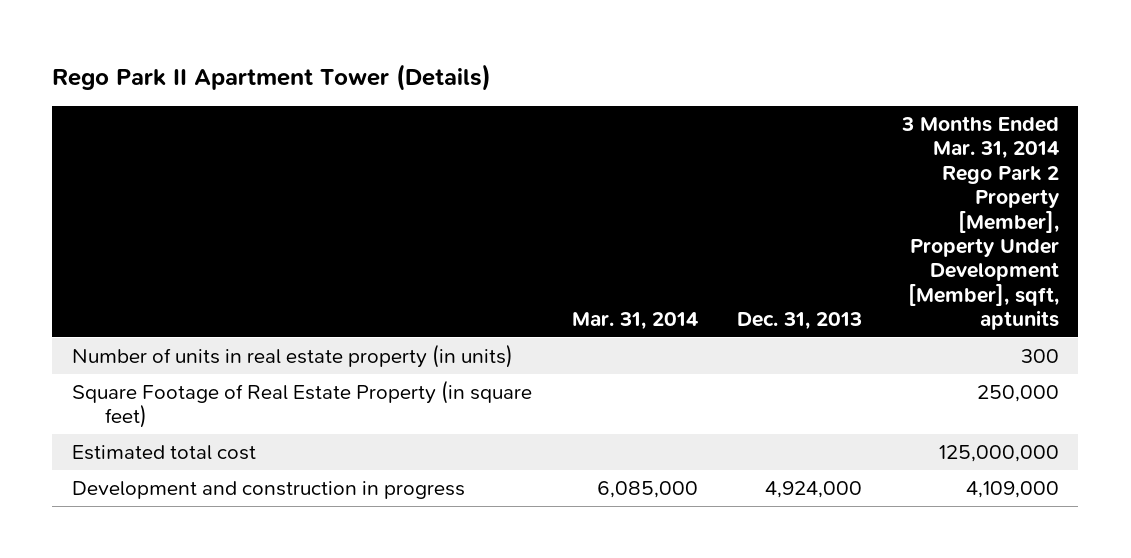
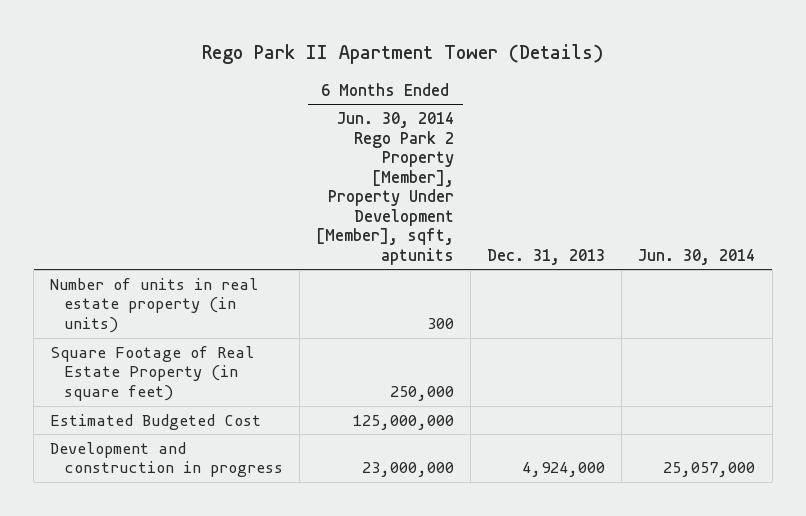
- | Mar. 31, 2014 | Dec. 31, 2013 | 3 Months Ended Mar. 31, 2014 Rego Park 2 Property [Member], Property Under Development [Member], sqft, aptunits
+ | 6 Months Ended Jun. 30, 2014 Rego Park 2 Property [Member], Property Under Development [Member], sqft, aptunits | Dec. 31, 2013 | Jun. 30, 2014
- Estimated total cost | | | 125,000,000
+ Estimated Budgeted Cost | 125,000,000 | |

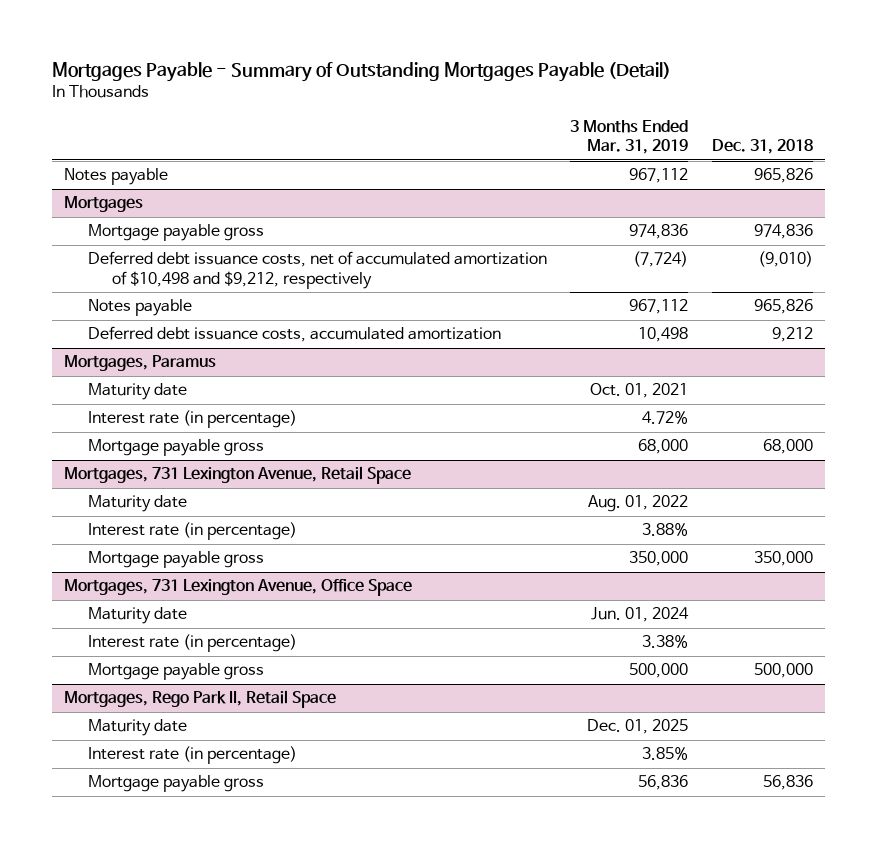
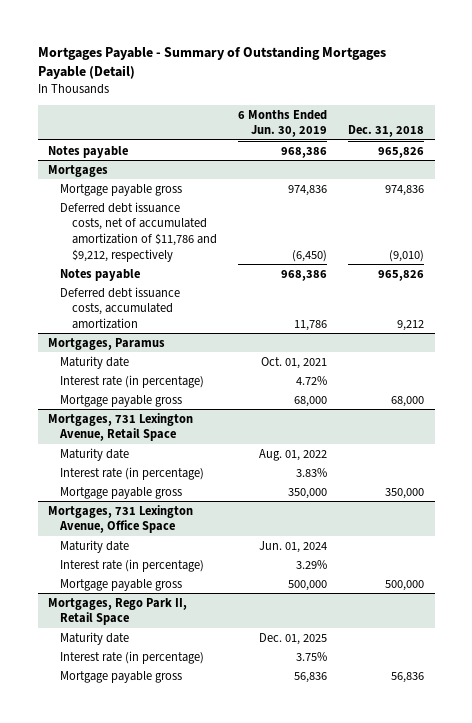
- | 3 Months Ended Mar. 31, 2019 | Dec. 31, 2018
+ | 6 Months Ended Jun. 30, 2019 | Dec. 31, 2018
@ Mortgages
- Deferred debt issuance costs, net of accumulated amortization of $10,498 and $9,212, respectively | (7,724) | (9,010)
+ Deferred debt issuance costs, net of accumulated amortization of $11,786 and $9,212, respectively | (6,450) | (9,010)

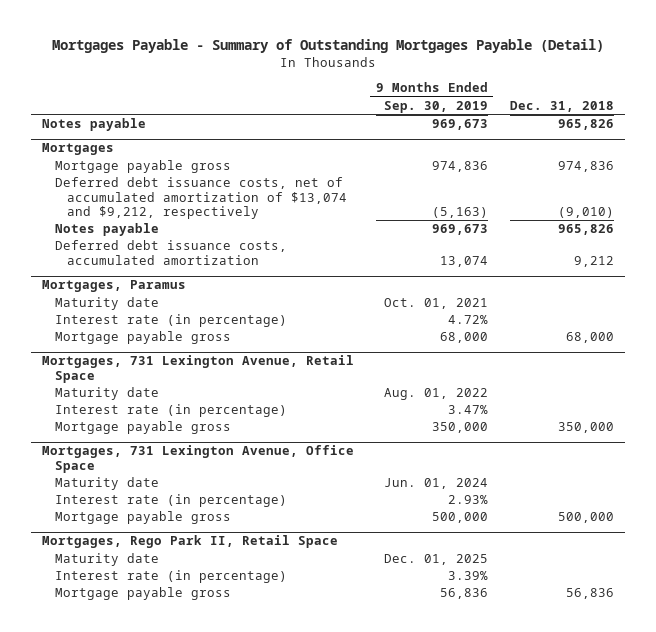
- | 6 Months Ended Jun. 30, 2019 | Dec. 31, 2018
+ | 9 Months Ended Sep. 30, 2019 | Dec. 31, 2018
@ Mortgages
- Deferred debt issuance costs, net of accumulated amortization of $11,786 and $9,212, respectively | (6,450) | (9,010)
+ Deferred debt issuance costs, net of accumulated amortization of $13,074 and $9,212, respectively | (5,163) | (9,010)

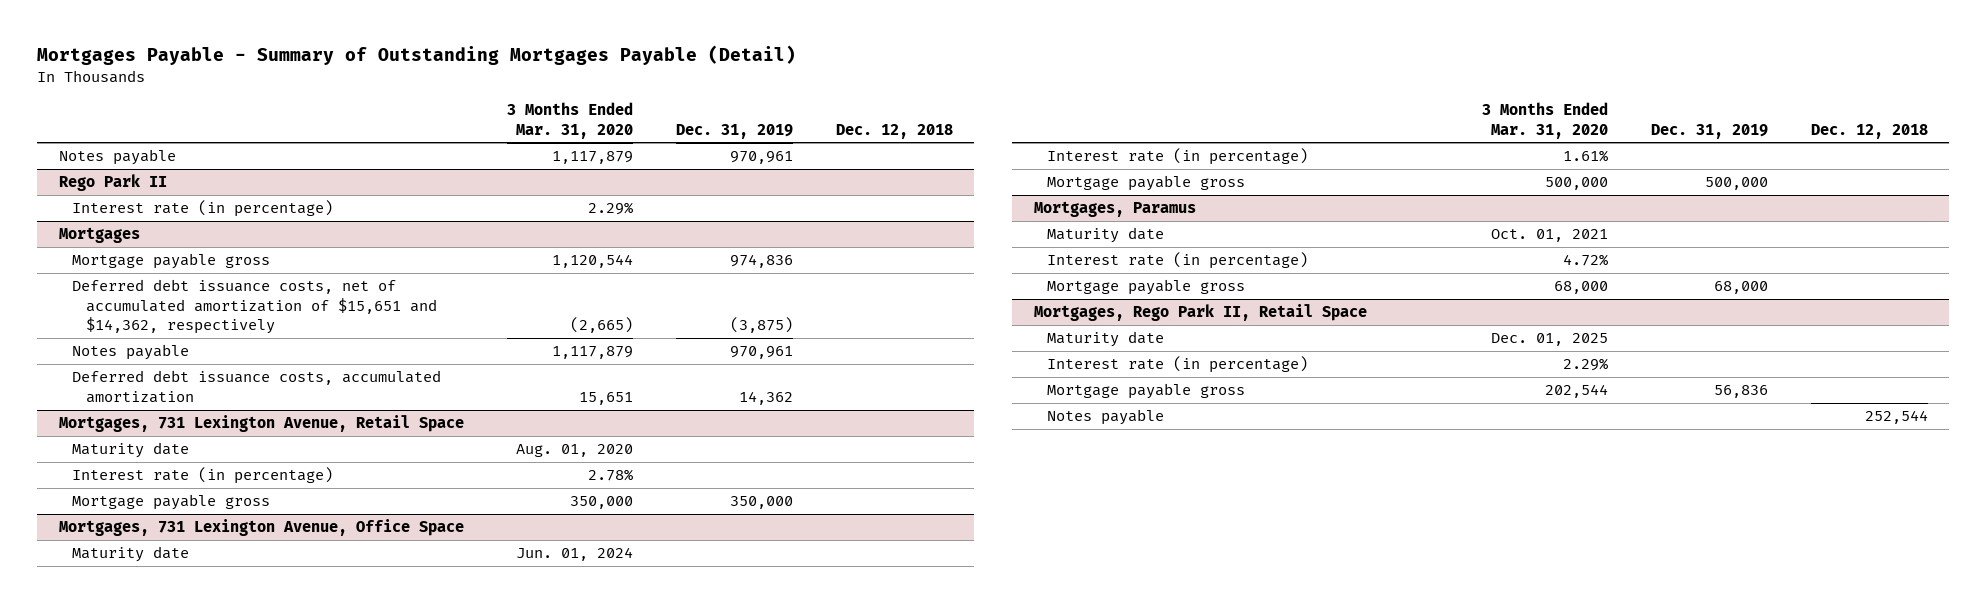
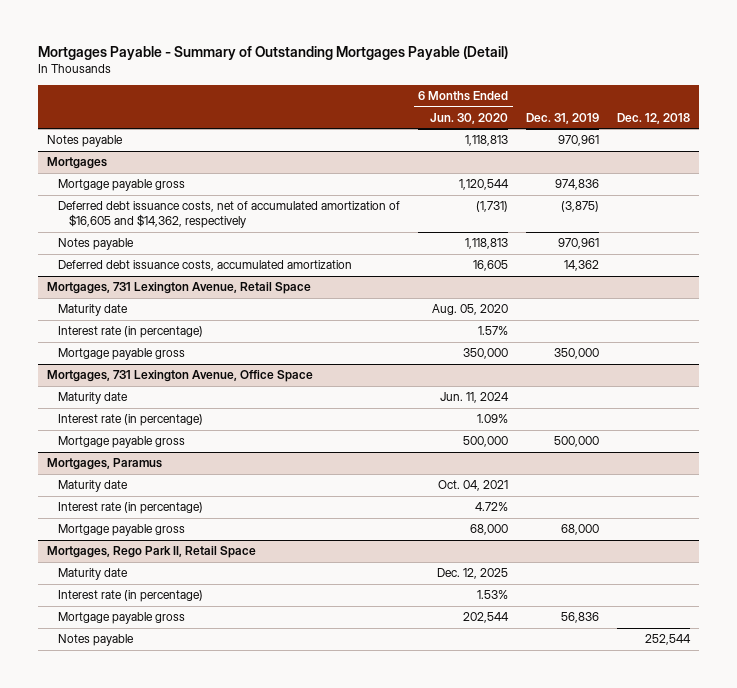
- | 3 Months Ended Mar. 31, 2020 | Dec. 31, 2019 | Dec. 12, 2018
+ | 6 Months Ended Jun. 30, 2020 | Dec. 31, 2019 | Dec. 12, 2018
- Rego Park II
- Interest rate (in percentage) | 2.29% | |
@ Mortgages
- Deferred debt issuance costs, net of accumulated amortization of $15,651 and $14,362, respectively | (2,665) | (3,875) |
+ Deferred debt issuance costs, net of accumulated amortization of $16,605 and $14,362, respectively | (1,731) | (3,875) |

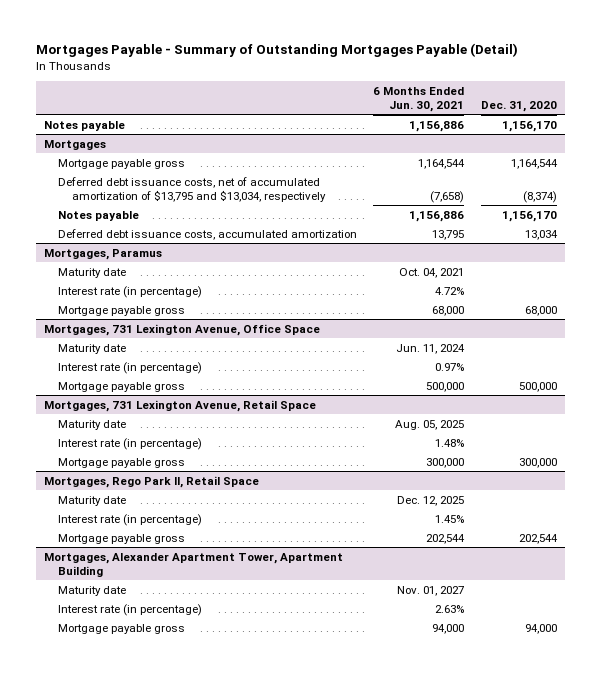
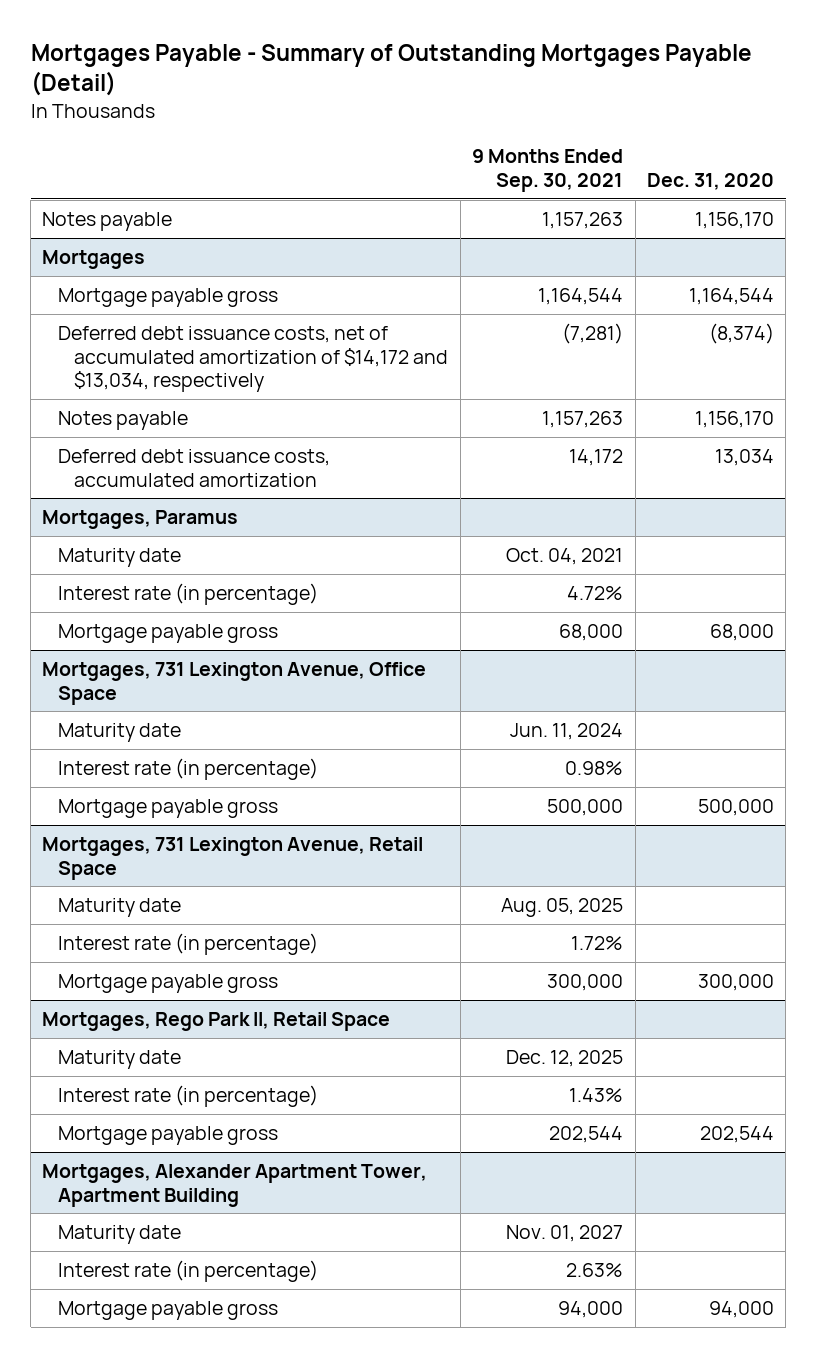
- | 6 Months Ended Jun. 30, 2021 | Dec. 31, 2020
+ | 9 Months Ended Sep. 30, 2021 | Dec. 31, 2020
@ Mortgages
- Deferred debt issuance costs, net of accumulated amortization of $13,795 and $13,034, respectively | (7,658) | (8,374)
+ Deferred debt issuance costs, net of accumulated amortization of $14,172 and $13,034, respectively | (7,281) | (8,374)

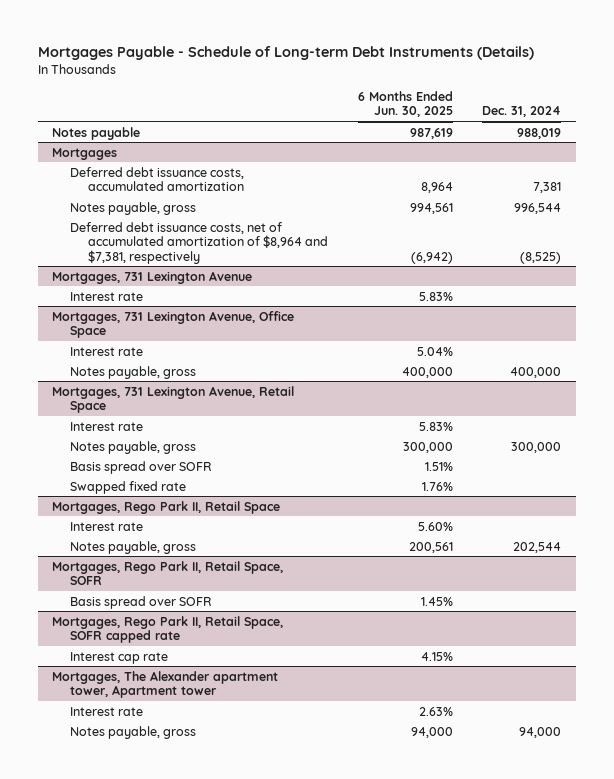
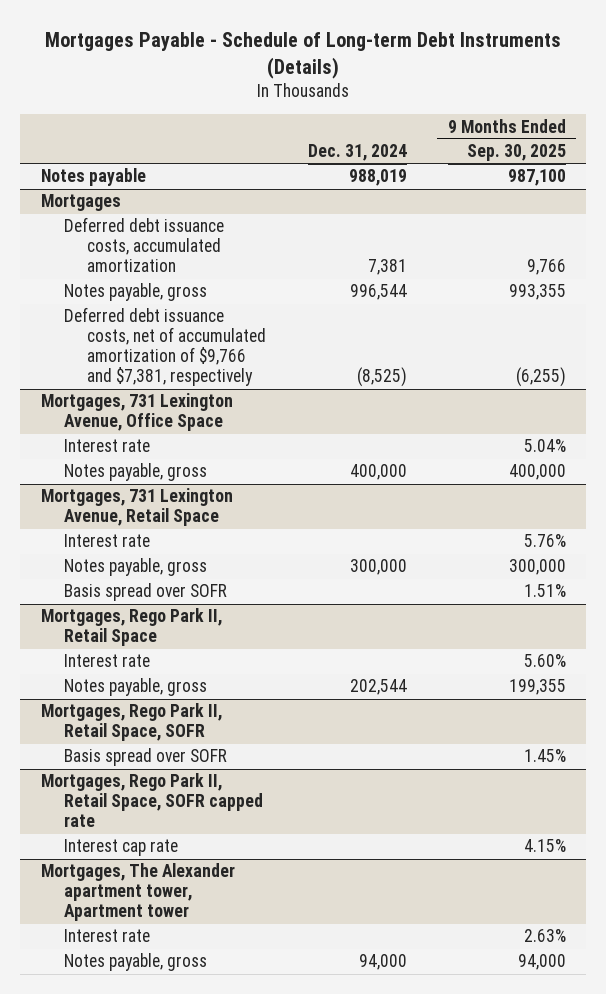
- | 6 Months Ended Jun. 30, 2025 | Dec. 31, 2024
+ | Dec. 31, 2024 | 9 Months Ended Sep. 30, 2025
@ Mortgages
- Deferred debt issuance costs, net of accumulated amortization of $8,964 and $7,381, respectively | (6,942) | (8,525)
- Mortgages, 731 Lexington Avenue
- Interest rate | 5.83% |
@ Mortgages
+ Deferred debt issuance costs, net of accumulated amortization of $9,766 and $7,381, respectively | (8,525) | (6,255)
@ Mortgages, 731 Lexington Avenue, Retail Space
- Swapped fixed rate | 1.76% |

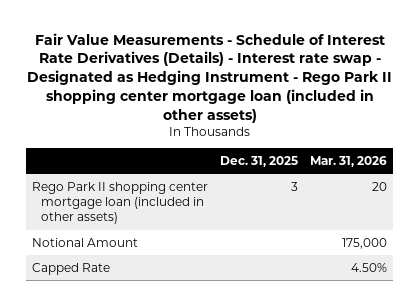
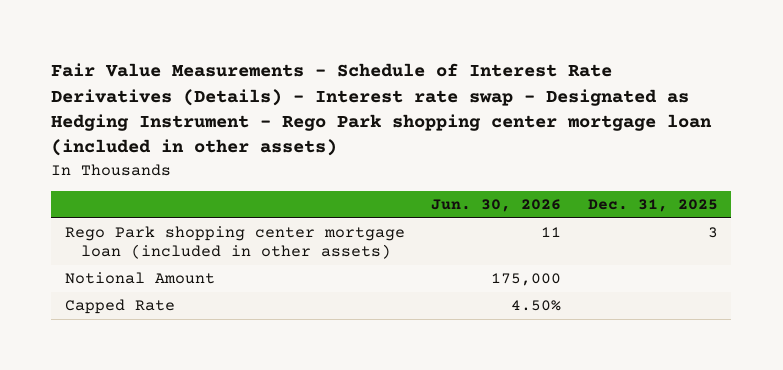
- Fair Value Measurements - Schedule of Interest Rate Derivatives (Details) - Interest rate swap - Designated as Hedging Instrument - Rego Park II shopping center mortgage loan (included in other assets)
+ Fair Value Measurements - Schedule of Interest Rate Derivatives (Details) - Interest rate swap - Designated as Hedging Instrument - Rego Park shopping center mortgage loan (included in other assets)
- | Dec. 31, 2025 | Mar. 31, 2026
+ | Jun. 30, 2026 | Dec. 31, 2025
- Rego Park II shopping center mortgage loan (included in other assets) | 3 | 20
+ Rego Park shopping center mortgage loan (included in other assets) | 11 | 3

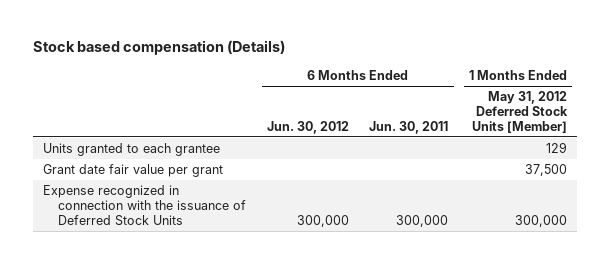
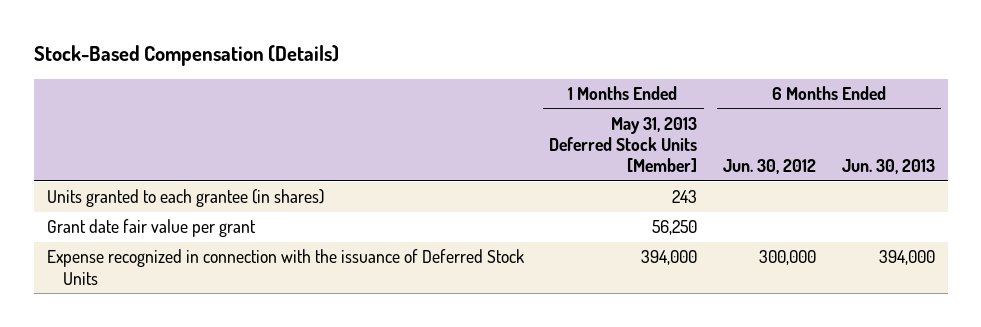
- Stock based compensation (Details)
+ Stock-Based Compensation (Details)
- | 6 Months Ended Jun. 30, 2012 | 6 Months Ended Jun. 30, 2011 | 1 Months Ended May 31, 2012 Deferred Stock Units [Member]
+ | 1 Months Ended May 31, 2013 Deferred Stock Units [Member] | 6 Months Ended Jun. 30, 2012 | 6 Months Ended Jun. 30, 2013
- Units granted to each grantee | | | 129
+ Units granted to each grantee (in shares) | 243 | |

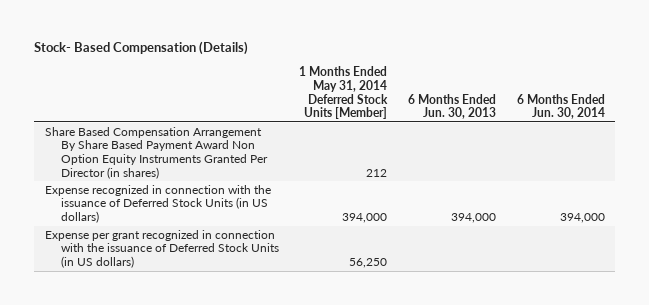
- Stock-Based Compensation (Details)
+ Stock- Based Compensation (Details)
- | 1 Months Ended May 31, 2013 Deferred Stock Units [Member] | 6 Months Ended Jun. 30, 2012 | 6 Months Ended Jun. 30, 2013
+ | 1 Months Ended May 31, 2014 Deferred Stock Units [Member] | 6 Months Ended Jun. 30, 2013 | 6 Months Ended Jun. 30, 2014
- Units granted to each grantee (in shares) | 243 | |
- Grant date fair value per grant | 56,250 | |
- Expense recognized in connection with the issuance of Deferred Stock Units | 394,000 | 300,000 | 394,000
+ Share Based Compensation Arrangement By Share Based Payment Award Non Option Equity Instruments Granted Per Director (in shares) | 212 | |
+ Expense recognized in connection with the issuance of Deferred Stock Units (in US dollars) | 394,000 | 394,000 | 394,000
+ Expense per grant recognized in connection with the issuance of Deferred Stock Units (in US dollars) | 56,250 | |

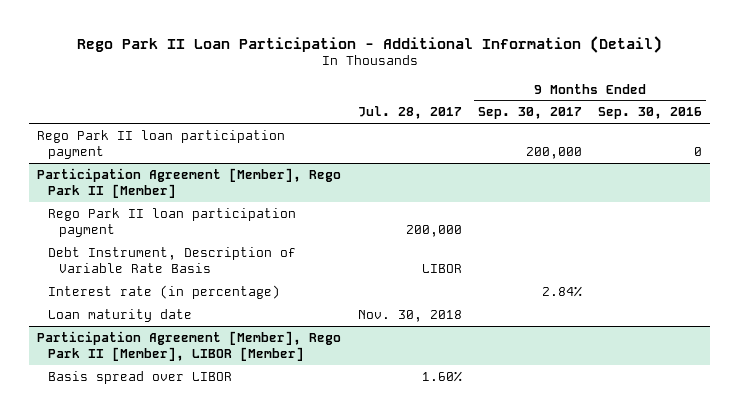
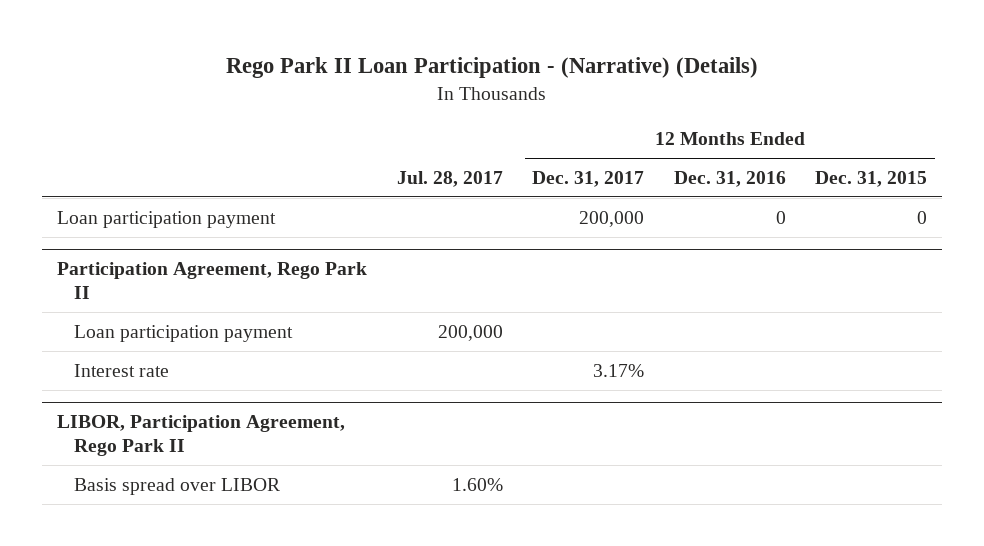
- Rego Park II Loan Participation - Additional Information (Detail)
+ Rego Park II Loan Participation - (Narrative) (Details)
- | Jul. 28, 2017 | 9 Months Ended Sep. 30, 2017 | 9 Months Ended Sep. 30, 2016
+ | Jul. 28, 2017 | 12 Months Ended Dec. 31, 2017 | 12 Months Ended Dec. 31, 2016 | 12 Months Ended Dec. 31, 2015
- Rego Park II loan participation payment | | 200,000 | 0
- Participation Agreement [Member], Rego Park II [Member]
- Rego Park II loan participation payment | 200,000 | |
- Debt Instrument, Description of Variable Rate Basis | LIBOR | |
- Interest rate (in percentage) | | 2.84% |
- Loan maturity date | Nov. 30, 2018 | |
- Participation Agreement [Member], Rego Park II [Member], LIBOR [Member]
+ Loan participation payment | | 200,000 | 0 | 0
+ Participation Agreement, Rego Park II
+ Loan participation payment | 200,000 | | |
+ Interest rate | | 3.17% | |
+ LIBOR, Participation Agreement, Rego Park II

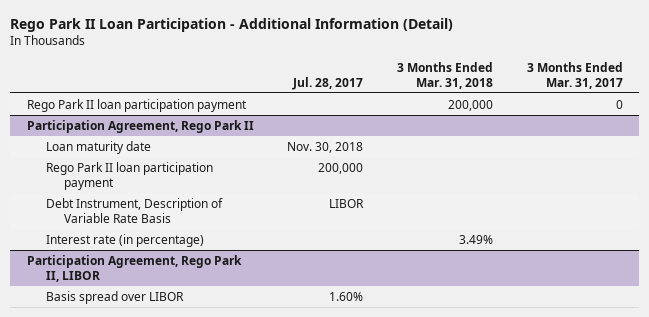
- Rego Park II Loan Participation - (Narrative) (Details)
+ Rego Park II Loan Participation - Additional Information (Detail)
- | Jul. 28, 2017 | 12 Months Ended Dec. 31, 2017 | 12 Months Ended Dec. 31, 2016 | 12 Months Ended Dec. 31, 2015
+ | Jul. 28, 2017 | 3 Months Ended Mar. 31, 2018 | 3 Months Ended Mar. 31, 2017
- Loan participation payment | | 200,000 | 0 | 0
+ Rego Park II loan participation payment | | 200,000 | 0
@ Participation Agreement, Rego Park II
- Loan participation payment | 200,000 | | |
- Interest rate | | 3.17% | |
- LIBOR, Participation Agreement, Rego Park II
@ Participation Agreement, Rego Park II
+ Loan maturity date | Nov. 30, 2018 | |
+ Rego Park II loan participation payment | 200,000 | |
+ Debt Instrument, Description of Variable Rate Basis | LIBOR | |
+ Interest rate (in percentage) | | 3.49% |
+ Participation Agreement, Rego Park II, LIBOR

